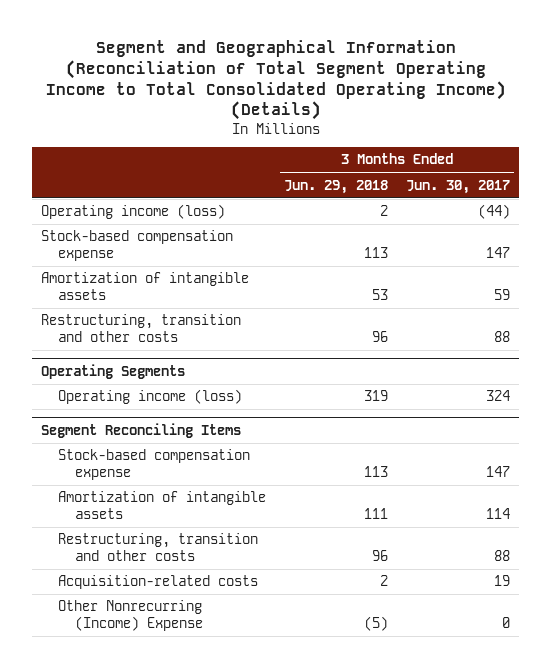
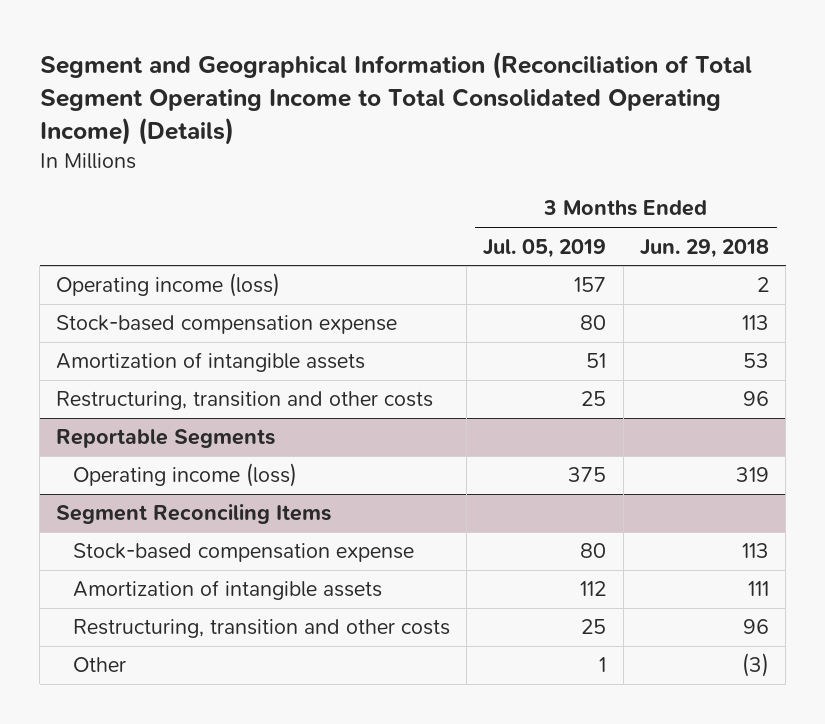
- | 3 Months Ended Jun. 29, 2018 | 3 Months Ended Jun. 30, 2017
+ | 3 Months Ended Jul. 05, 2019 | 3 Months Ended Jun. 29, 2018
- Operating Segments
+ Reportable Segments
@ Segment Reconciling Items
- Acquisition-related costs | 2 | 19
- Other Nonrecurring (Income) Expense | (5) | 0
+ Other | 1 | (3)

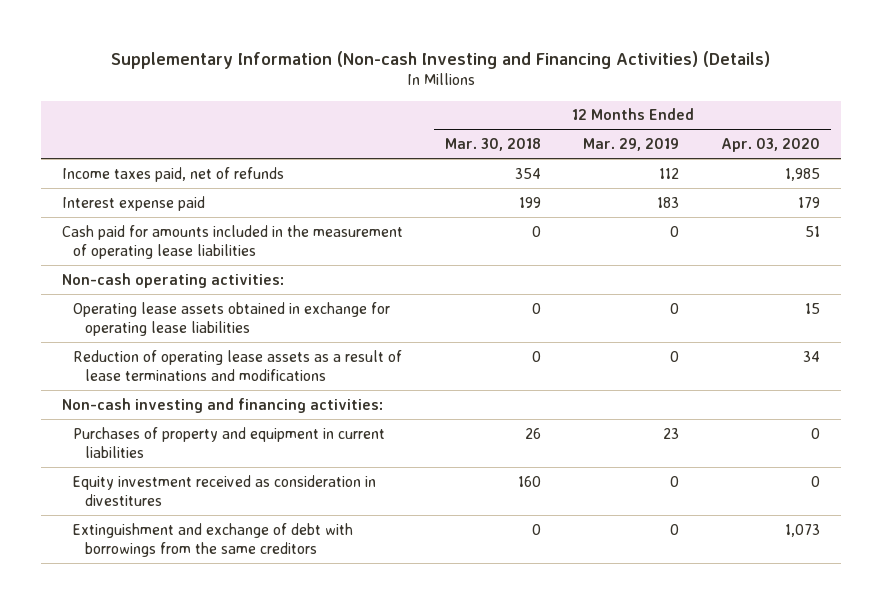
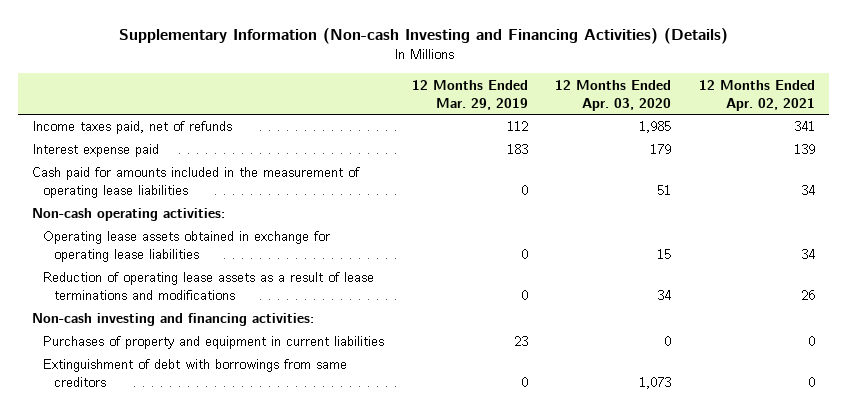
- | 12 Months Ended Mar. 30, 2018 | 12 Months Ended Mar. 29, 2019 | 12 Months Ended Apr. 03, 2020
+ | 12 Months Ended Mar. 29, 2019 | 12 Months Ended Apr. 03, 2020 | 12 Months Ended Apr. 02, 2021
- Equity investment received as consideration in divestitures | 160 | 0 | 0
- Extinguishment and exchange of debt with borrowings from the same creditors | 0 | 0 | 1,073
+ Extinguishment of debt with borrowings from same creditors | 0 | 1,073 | 0

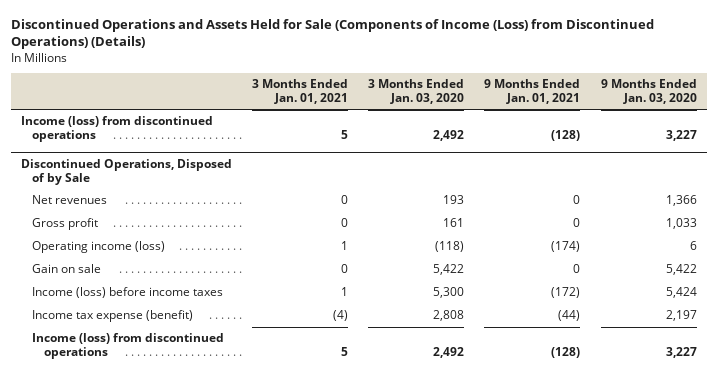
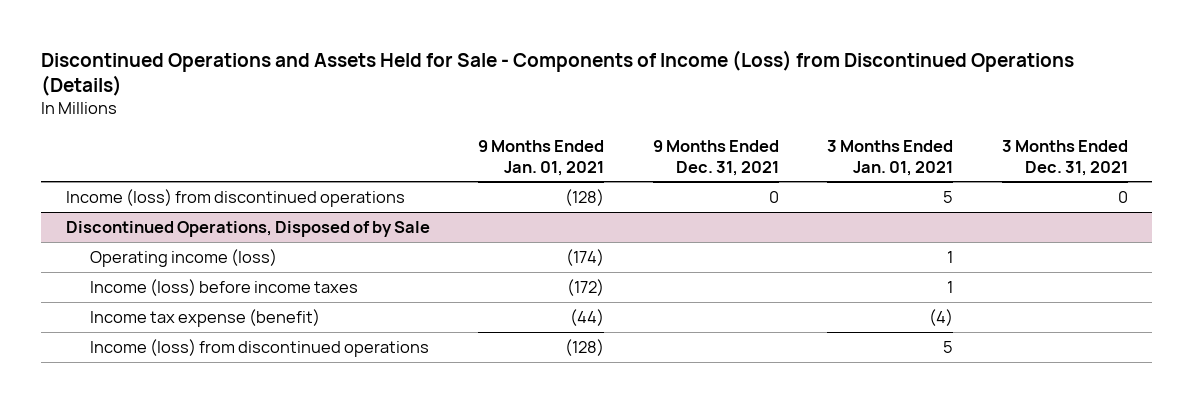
- Discontinued Operations and Assets Held for Sale (Components of Income (Loss) from Discontinued Operations) (Details)
+ Discontinued Operations and Assets Held for Sale - Components of Income (Loss) from Discontinued Operations (Details)
- | 3 Months Ended Jan. 01, 2021 | 3 Months Ended Jan. 03, 2020 | 9 Months Ended Jan. 01, 2021 | 9 Months Ended Jan. 03, 2020
+ | 9 Months Ended Jan. 01, 2021 | 9 Months Ended Dec. 31, 2021 | 3 Months Ended Jan. 01, 2021 | 3 Months Ended Dec. 31, 2021
@ Discontinued Operations, Disposed of by Sale
- Net revenues | 0 | 193 | 0 | 1,366
- Gross profit | 0 | 161 | 0 | 1,033
- Gain on sale | 0 | 5,422 | 0 | 5,422

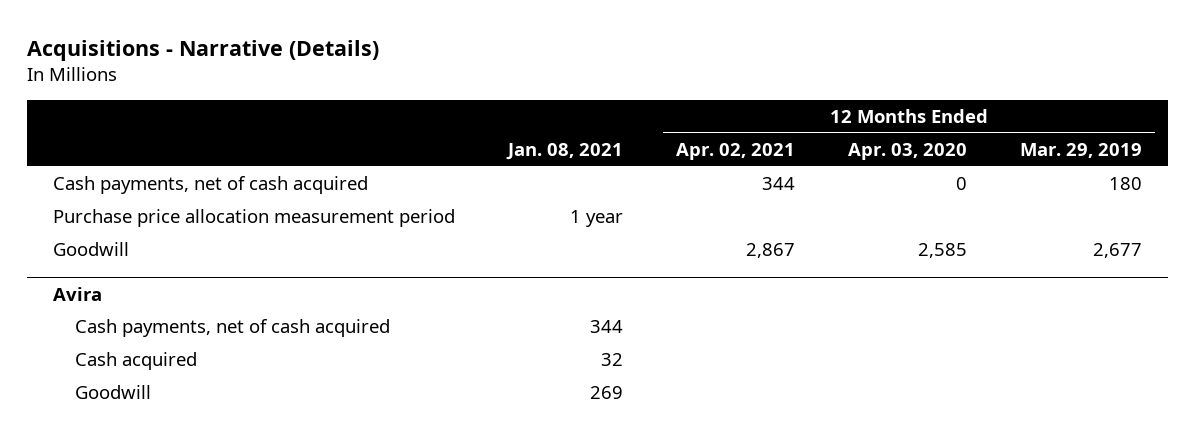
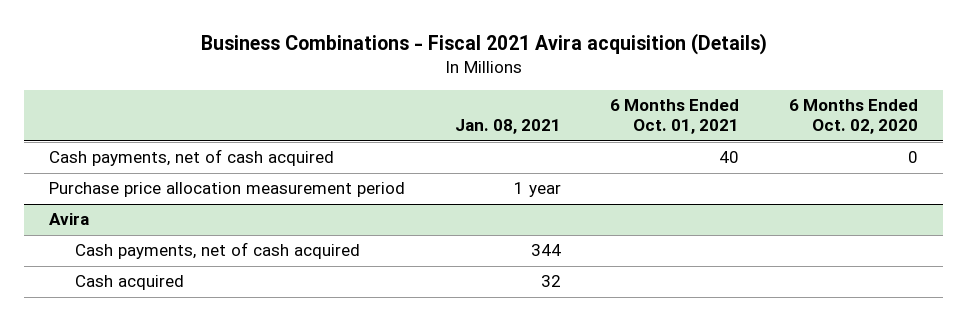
- Acquisitions - Narrative (Details)
+ Business Combinations - Fiscal 2021 Avira acquisition (Details)
- | Jan. 08, 2021 | 12 Months Ended Apr. 02, 2021 | 12 Months Ended Apr. 03, 2020 | 12 Months Ended Mar. 29, 2019
+ | Jan. 08, 2021 | 6 Months Ended Oct. 01, 2021 | 6 Months Ended Oct. 02, 2020
- Goodwill | | 2,867 | 2,585 | 2,677
@ Avira
- Goodwill | 269 | | |

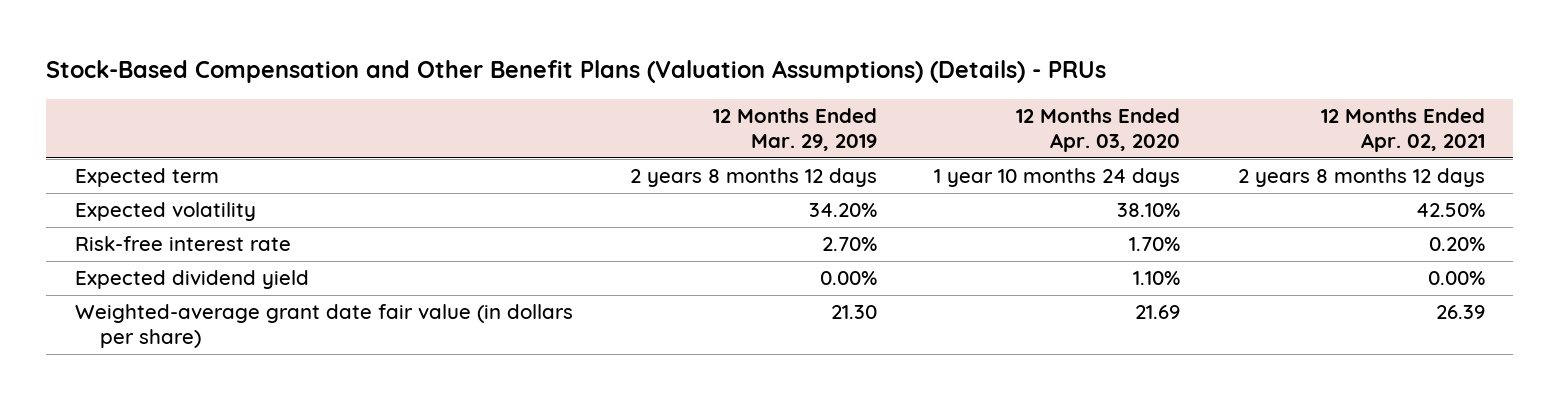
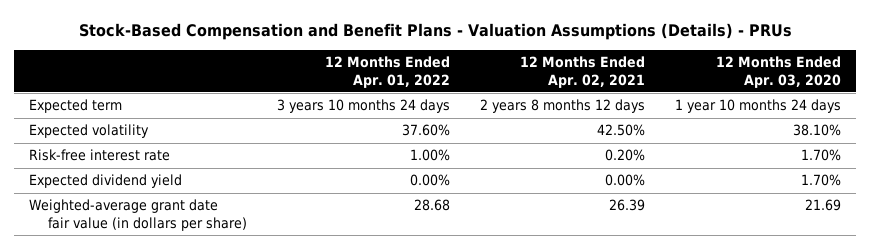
- Stock-Based Compensation and Other Benefit Plans (Valuation Assumptions) (Details) - PRUs
+ Stock-Based Compensation and Benefit Plans - Valuation Assumptions (Details) - PRUs
- | 12 Months Ended Mar. 29, 2019 | 12 Months Ended Apr. 03, 2020 | 12 Months Ended Apr. 02, 2021
+ | 12 Months Ended Apr. 01, 2022 | 12 Months Ended Apr. 02, 2021 | 12 Months Ended Apr. 03, 2020
- Expected dividend yield | 0.00% | 1.10% | 0.00%
+ Expected dividend yield | 0.00% | 0.00% | 1.70%

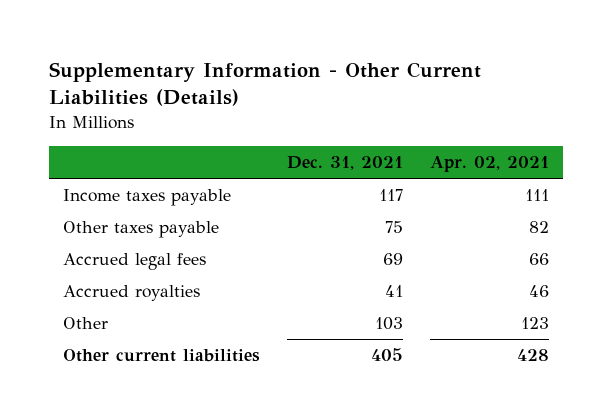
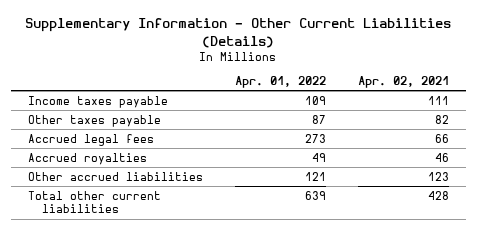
- | Dec. 31, 2021 | Apr. 02, 2021
+ | Apr. 01, 2022 | Apr. 02, 2021
- Other | 103 | 123
- Other current liabilities | 405 | 428
+ Other accrued liabilities | 121 | 123
+ Total other current liabilities | 639 | 428

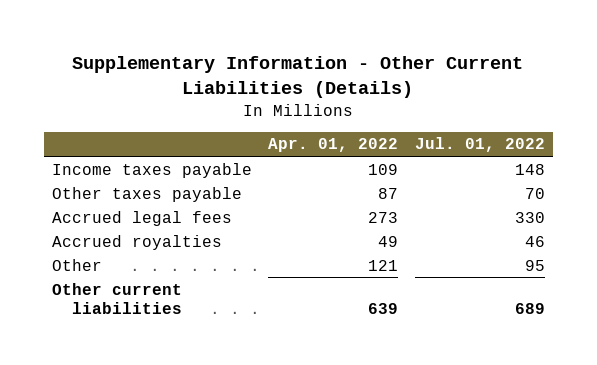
- | Apr. 01, 2022 | Apr. 02, 2021
+ | Apr. 01, 2022 | Jul. 01, 2022
- Other accrued liabilities | 121 | 123
- Total other current liabilities | 639 | 428
+ Other | 121 | 95
+ Other current liabilities | 639 | 689

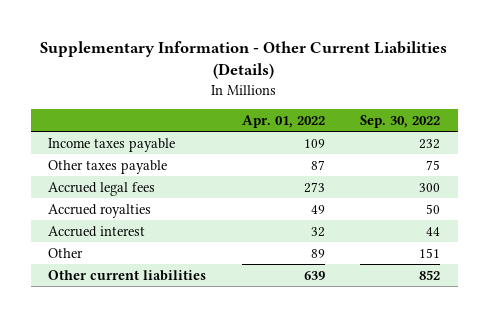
- | Apr. 01, 2022 | Jul. 01, 2022
+ | Apr. 01, 2022 | Sep. 30, 2022
- Other | 121 | 95
+ Accrued interest | 32 | 44
+ Other | 89 | 151

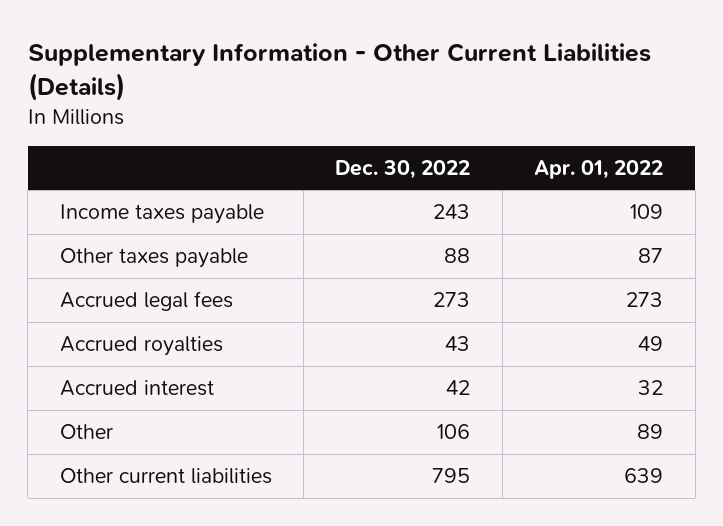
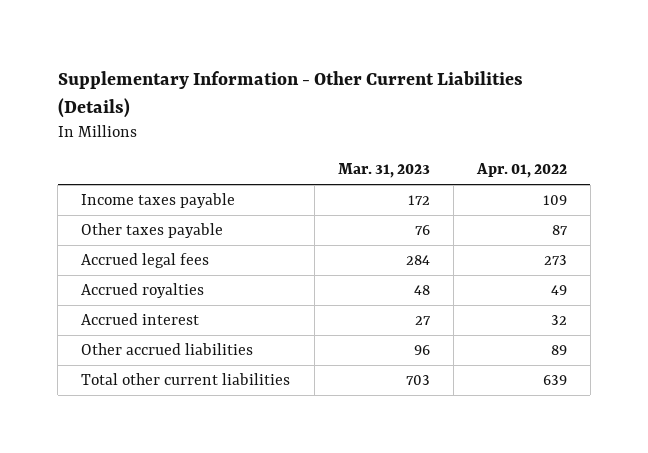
- | Dec. 30, 2022 | Apr. 01, 2022
+ | Mar. 31, 2023 | Apr. 01, 2022
- Other | 106 | 89
- Other current liabilities | 795 | 639
+ Other accrued liabilities | 96 | 89
+ Total other current liabilities | 703 | 639

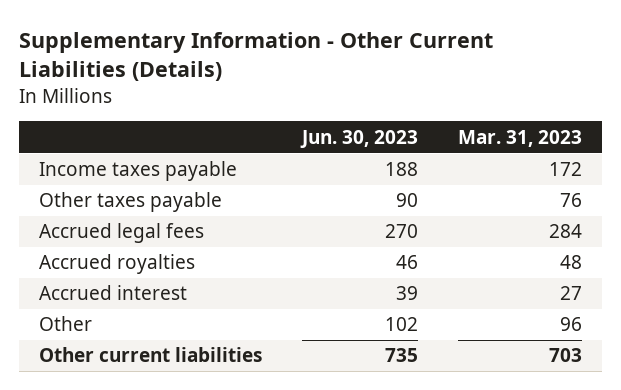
- | Mar. 31, 2023 | Apr. 01, 2022
+ | Jun. 30, 2023 | Mar. 31, 2023
- Other accrued liabilities | 96 | 89
- Total other current liabilities | 703 | 639
+ Other | 102 | 96
+ Other current liabilities | 735 | 703

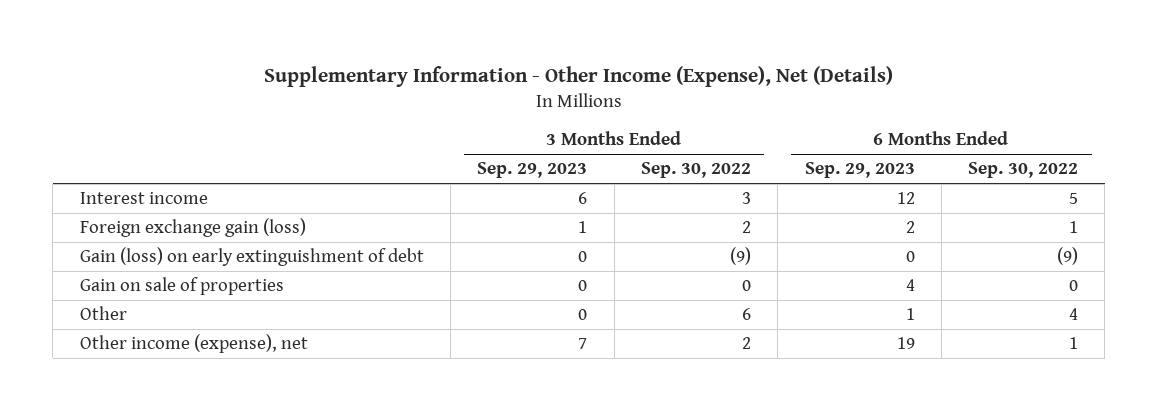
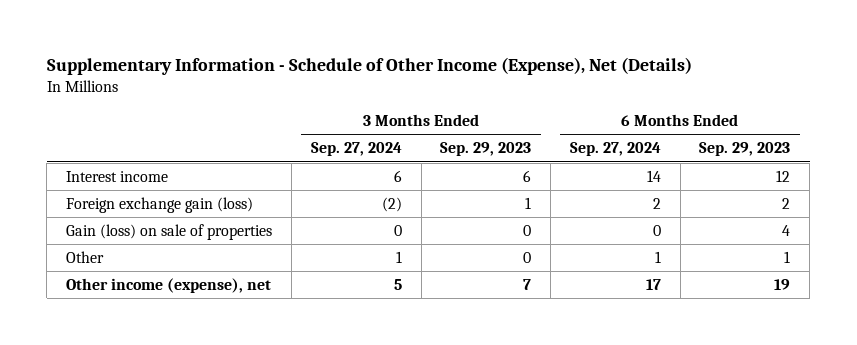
- Supplementary Information - Other Income (Expense), Net (Details)
+ Supplementary Information - Schedule of Other Income (Expense), Net (Details)
- | 3 Months Ended Sep. 29, 2023 | 3 Months Ended Sep. 30, 2022 | 6 Months Ended Sep. 29, 2023 | 6 Months Ended Sep. 30, 2022
+ | 3 Months Ended Sep. 27, 2024 | 3 Months Ended Sep. 29, 2023 | 6 Months Ended Sep. 27, 2024 | 6 Months Ended Sep. 29, 2023
- Gain (loss) on early extinguishment of debt | 0 | (9) | 0 | (9)
- Gain on sale of properties | 0 | 0 | 4 | 0
+ Gain (loss) on sale of properties | 0 | 0 | 0 | 4

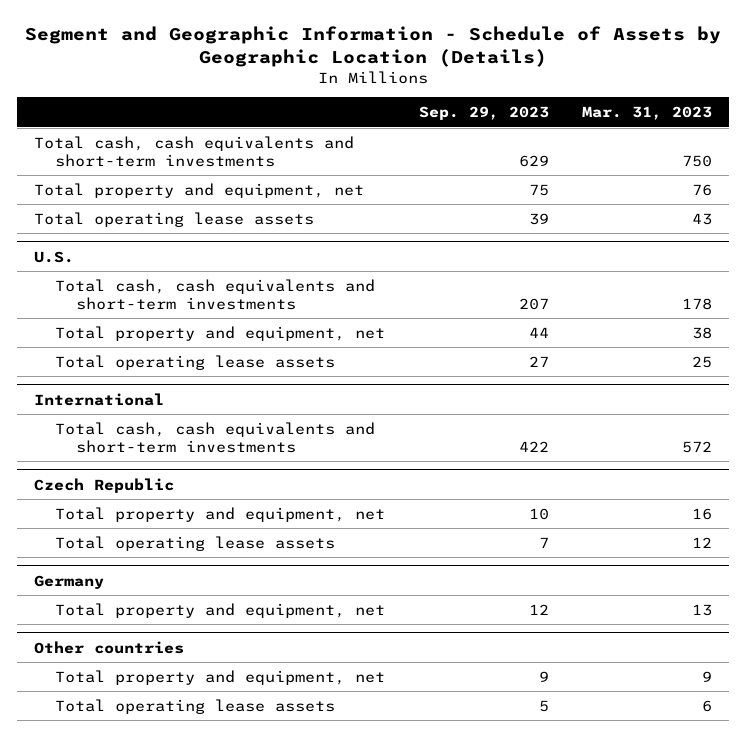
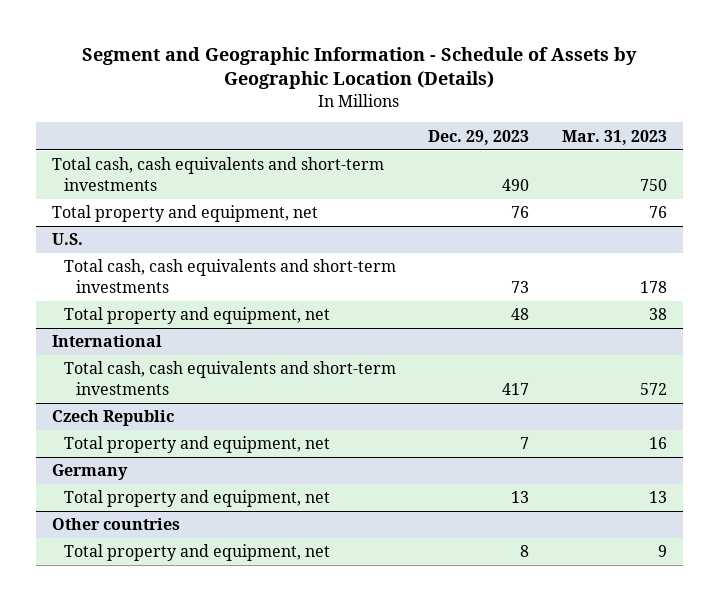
- | Sep. 29, 2023 | Mar. 31, 2023
+ | Dec. 29, 2023 | Mar. 31, 2023
- Total operating lease assets | 39 | 43
@ U.S.
- Total operating lease assets | 27 | 25
@ Czech Republic
- Total operating lease assets | 7 | 12
@ Other countries
- Total operating lease assets | 5 | 6

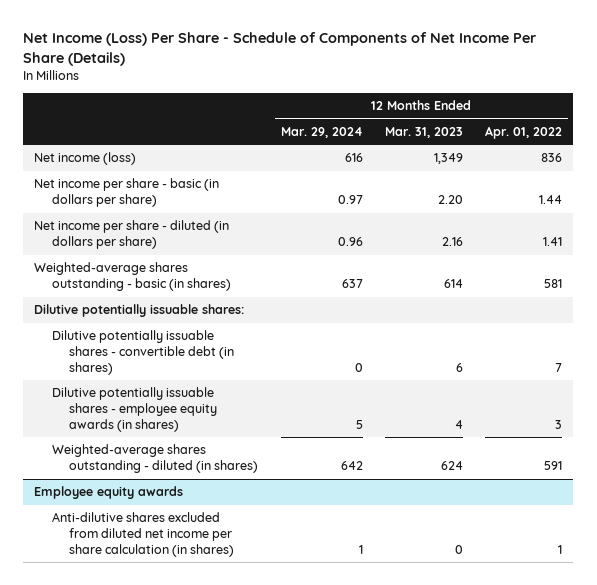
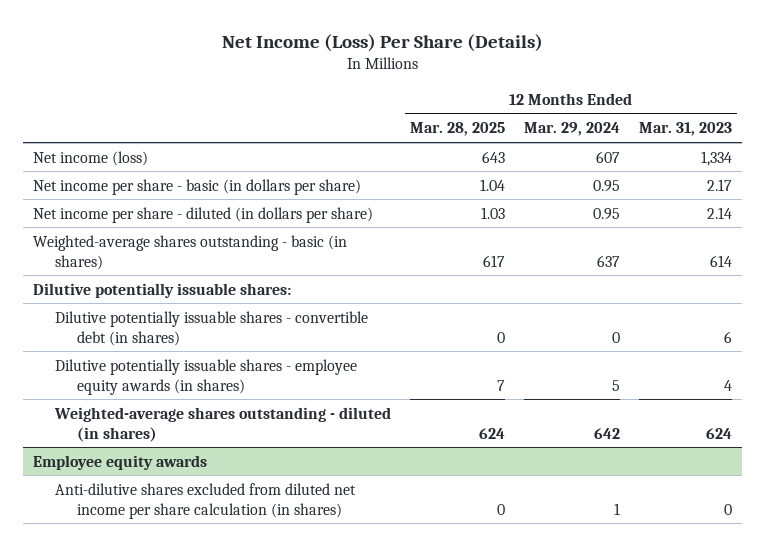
- Net Income (Loss) Per Share - Schedule of Components of Net Income Per Share (Details)
+ Net Income (Loss) Per Share (Details)
- | 12 Months Ended Mar. 29, 2024 | 12 Months Ended Mar. 31, 2023 | 12 Months Ended Apr. 01, 2022
+ | 12 Months Ended Mar. 28, 2025 | 12 Months Ended Mar. 29, 2024 | 12 Months Ended Mar. 31, 2023
- Net income (loss) | 616 | 1,349 | 836
- Net income per share - basic (in dollars per share) | 0.97 | 2.20 | 1.44
- Net income per share - diluted (in dollars per share) | 0.96 | 2.16 | 1.41
+ Net income (loss) | 643 | 607 | 1,334
+ Net income per share - basic (in dollars per share) | 1.04 | 0.95 | 2.17
+ Net income per share - diluted (in dollars per share) | 1.03 | 0.95 | 2.14

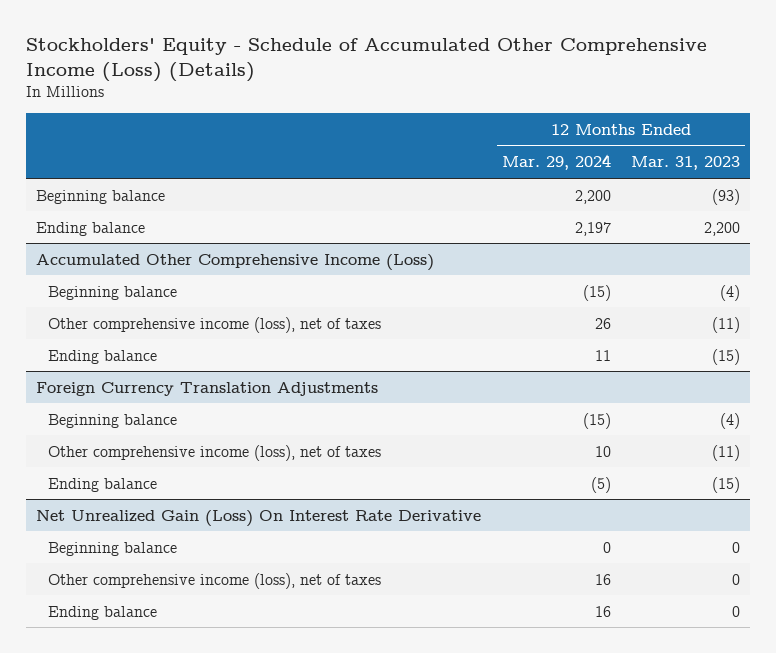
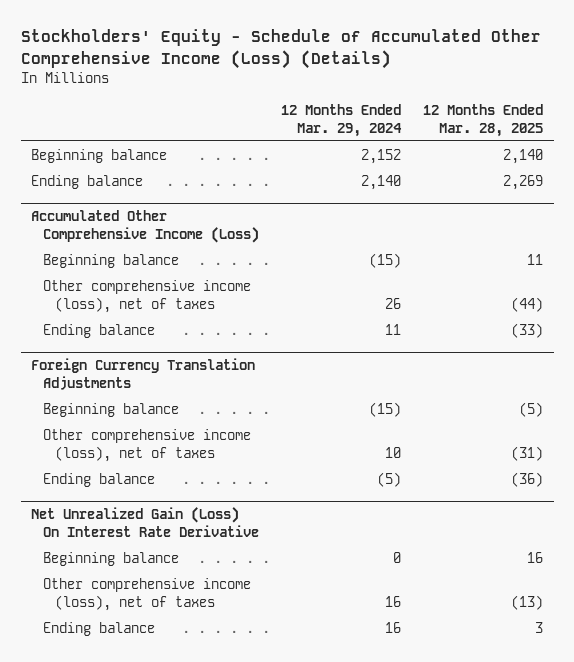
- | 12 Months Ended Mar. 29, 2024 | 12 Months Ended Mar. 31, 2023
+ | 12 Months Ended Mar. 29, 2024 | 12 Months Ended Mar. 28, 2025
- Beginning balance | 2,200 | (93)
- Ending balance | 2,197 | 2,200
+ Beginning balance | 2,152 | 2,140
+ Ending balance | 2,140 | 2,269

